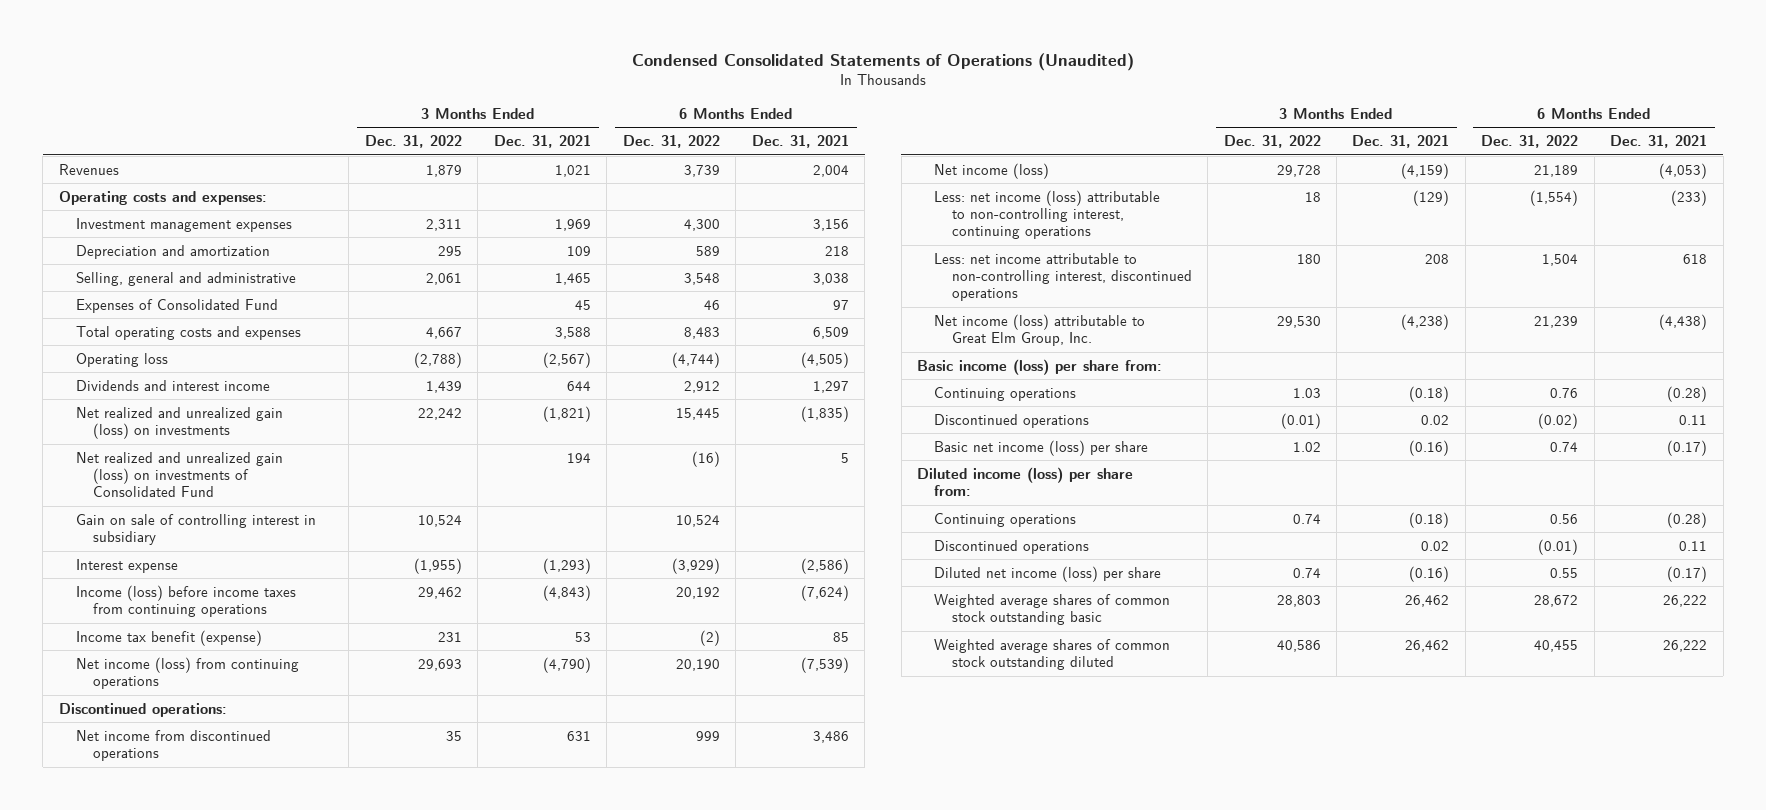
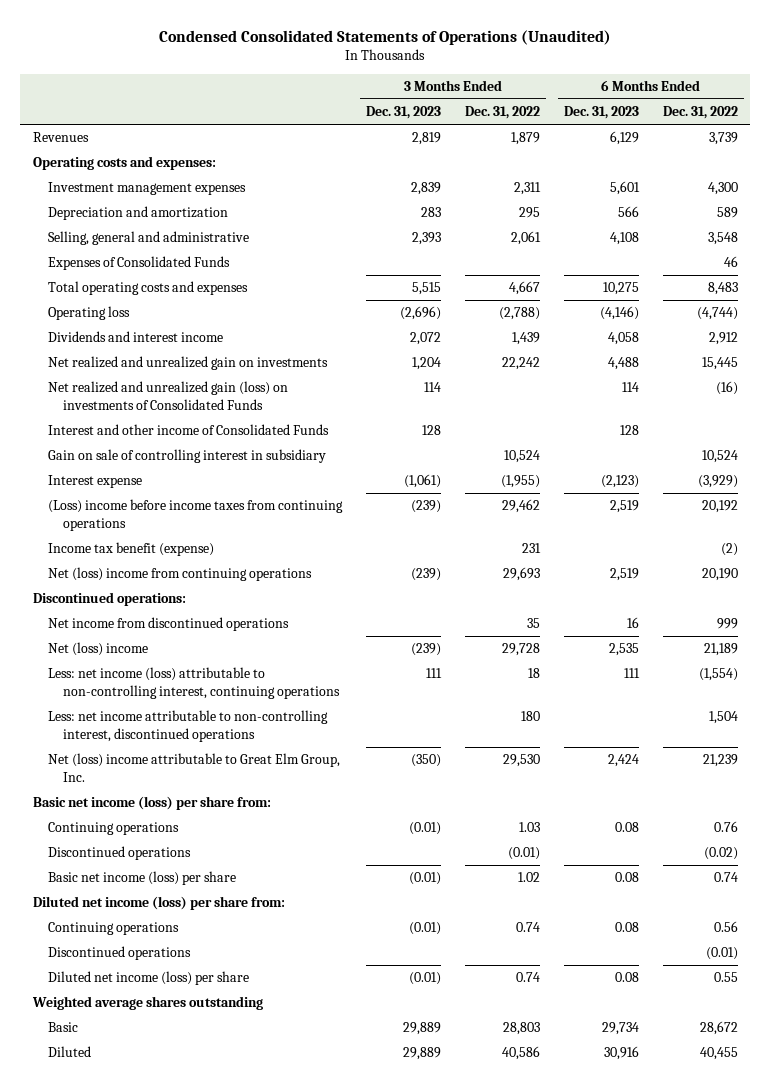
- | 3 Months Ended Dec. 31, 2022 | 3 Months Ended Dec. 31, 2021 | 6 Months Ended Dec. 31, 2022 | 6 Months Ended Dec. 31, 2021
+ | 3 Months Ended Dec. 31, 2023 | 3 Months Ended Dec. 31, 2022 | 6 Months Ended Dec. 31, 2023 | 6 Months Ended Dec. 31, 2022
- Expenses of Consolidated Fund | | 45 | 46 | 97
+ Expenses of Consolidated Funds | | | | 46
- Net realized and unrealized gain (loss) on investments | 22,242 | (1,821) | 15,445 | (1,835)
- Net realized and unrealized gain (loss) on investments of Consolidated Fund | | 194 | (16) | 5
+ Net realized and unrealized gain on investments | 1,204 | 22,242 | 4,488 | 15,445
+ Net realized and unrealized gain (loss) on investments of Consolidated Funds | 114 | | 114 | (16)
+ Interest and other income of Consolidated Funds | 128 | | 128 |
- Income (loss) before income taxes from continuing operations | 29,462 | (4,843) | 20,192 | (7,624)
+ (Loss) income before income taxes from continuing operations | (239) | 29,462 | 2,519 | 20,192
- Net income (loss) from continuing operations | 29,693 | (4,790) | 20,190 | (7,539)
+ Net (loss) income from continuing operations | (239) | 29,693 | 2,519 | 20,190
- Net income (loss) | 29,728 | (4,159) | 21,189 | (4,053)
+ Net (loss) income | (239) | 29,728 | 2,535 | 21,189
- Net income (loss) attributable to Great Elm Group, Inc. | 29,530 | (4,238) | 21,239 | (4,438)
- Basic income (loss) per share from:
+ Net (loss) income attributable to Great Elm Group, Inc. | (350) | 29,530 | 2,424 | 21,239
+ Basic net income (loss) per share from:
- Diluted income (loss) per share from:
+ Diluted net income (loss) per share from:
- Weighted average shares of common stock outstanding basic | 28,803 | 26,462 | 28,672 | 26,222
- Weighted average shares of common stock outstanding diluted | 40,586 | 26,462 | 40,455 | 26,222
+ Weighted average shares outstanding
+ Basic | 29,889 | 28,803 | 29,734 | 28,672
+ Diluted | 29,889 | 40,586 | 30,916 | 40,455

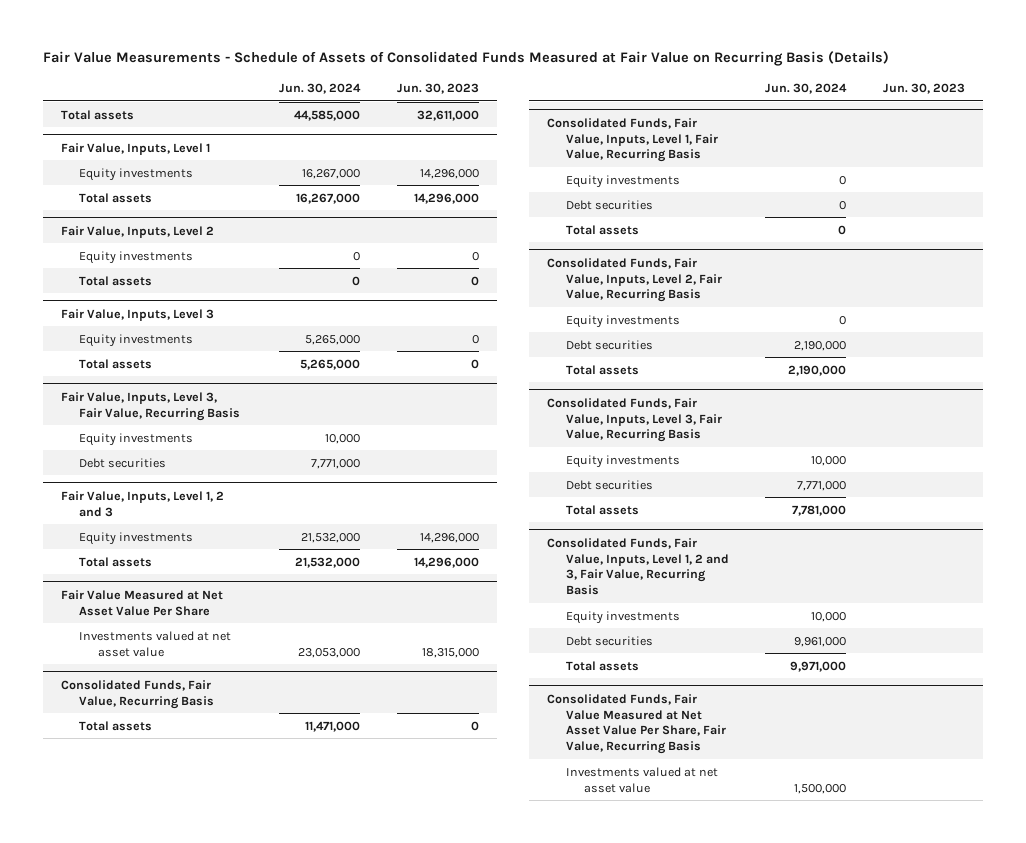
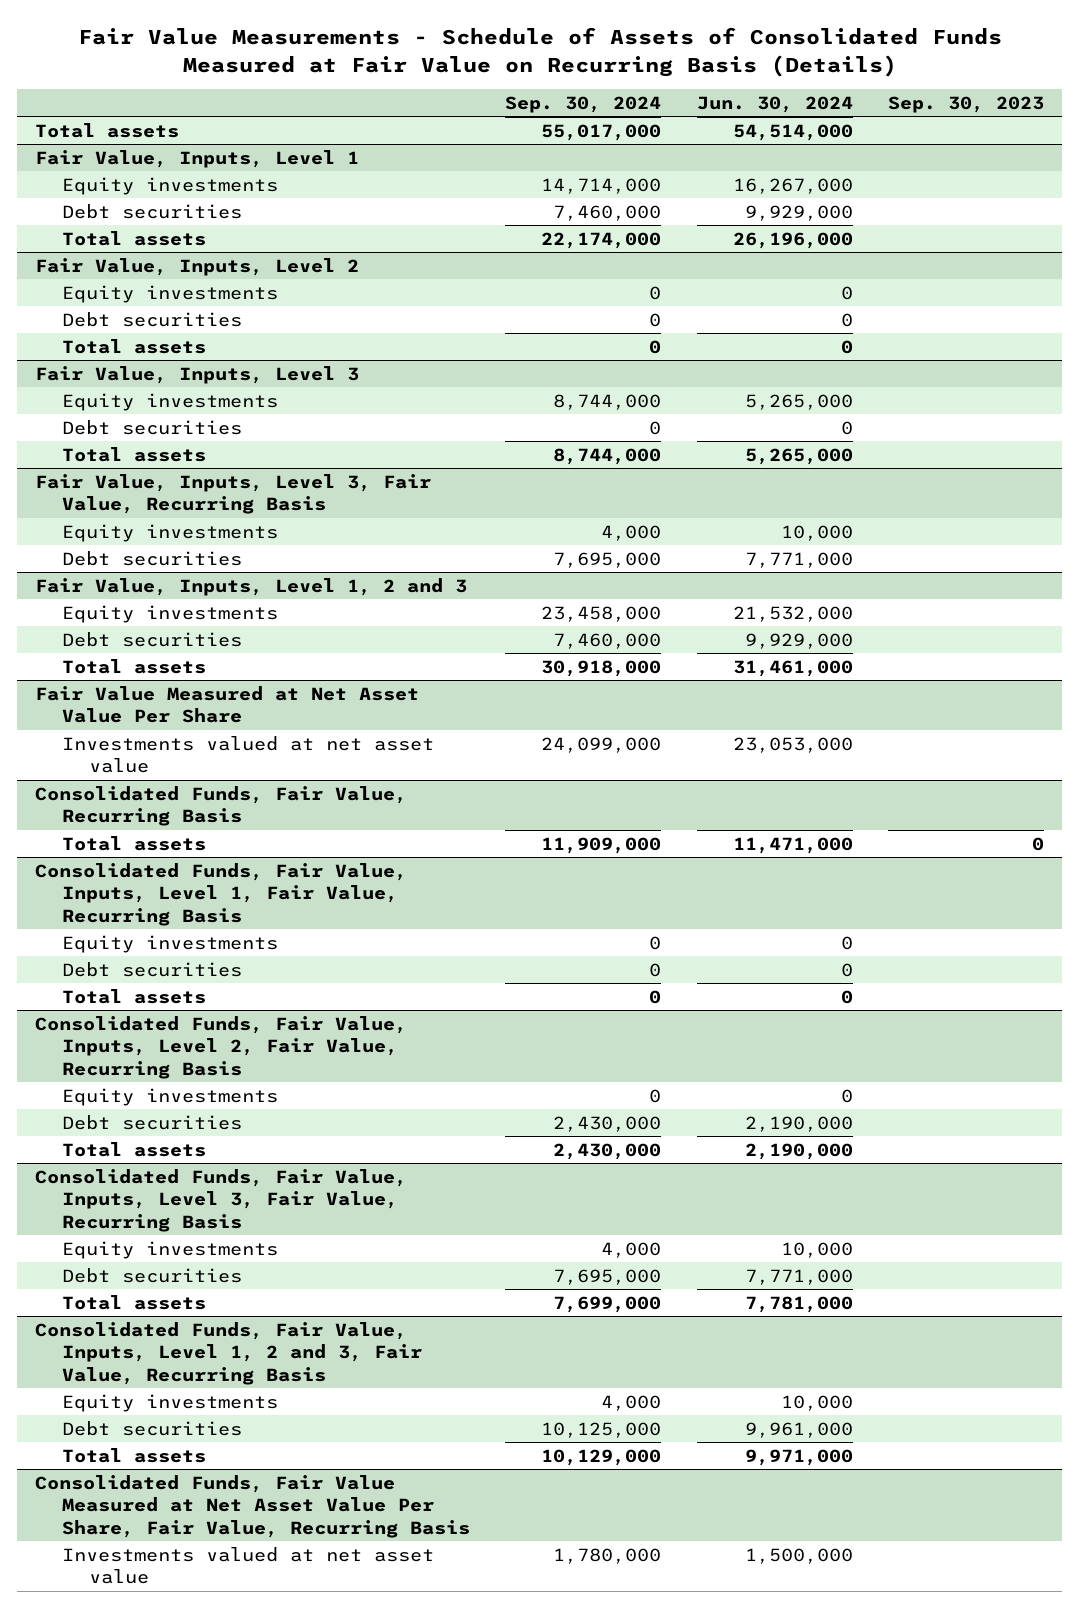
- | Jun. 30, 2024 | Jun. 30, 2023
+ | Sep. 30, 2024 | Jun. 30, 2024 | Sep. 30, 2023
- Total assets | 44,585,000 | 32,611,000
+ Total assets | 55,017,000 | 54,514,000 |
@ Fair Value, Inputs, Level 1
- Total assets | 16,267,000 | 14,296,000
+ Debt securities | 7,460,000 | 9,929,000 |
+ Total assets | 22,174,000 | 26,196,000 |
@ Fair Value, Inputs, Level 2
+ Debt securities | 0 | 0 |
@ Fair Value, Inputs, Level 3
+ Debt securities | 0 | 0 |
@ Fair Value, Inputs, Level 1, 2 and 3
- Total assets | 21,532,000 | 14,296,000
+ Debt securities | 7,460,000 | 9,929,000 |
+ Total assets | 30,918,000 | 31,461,000 |

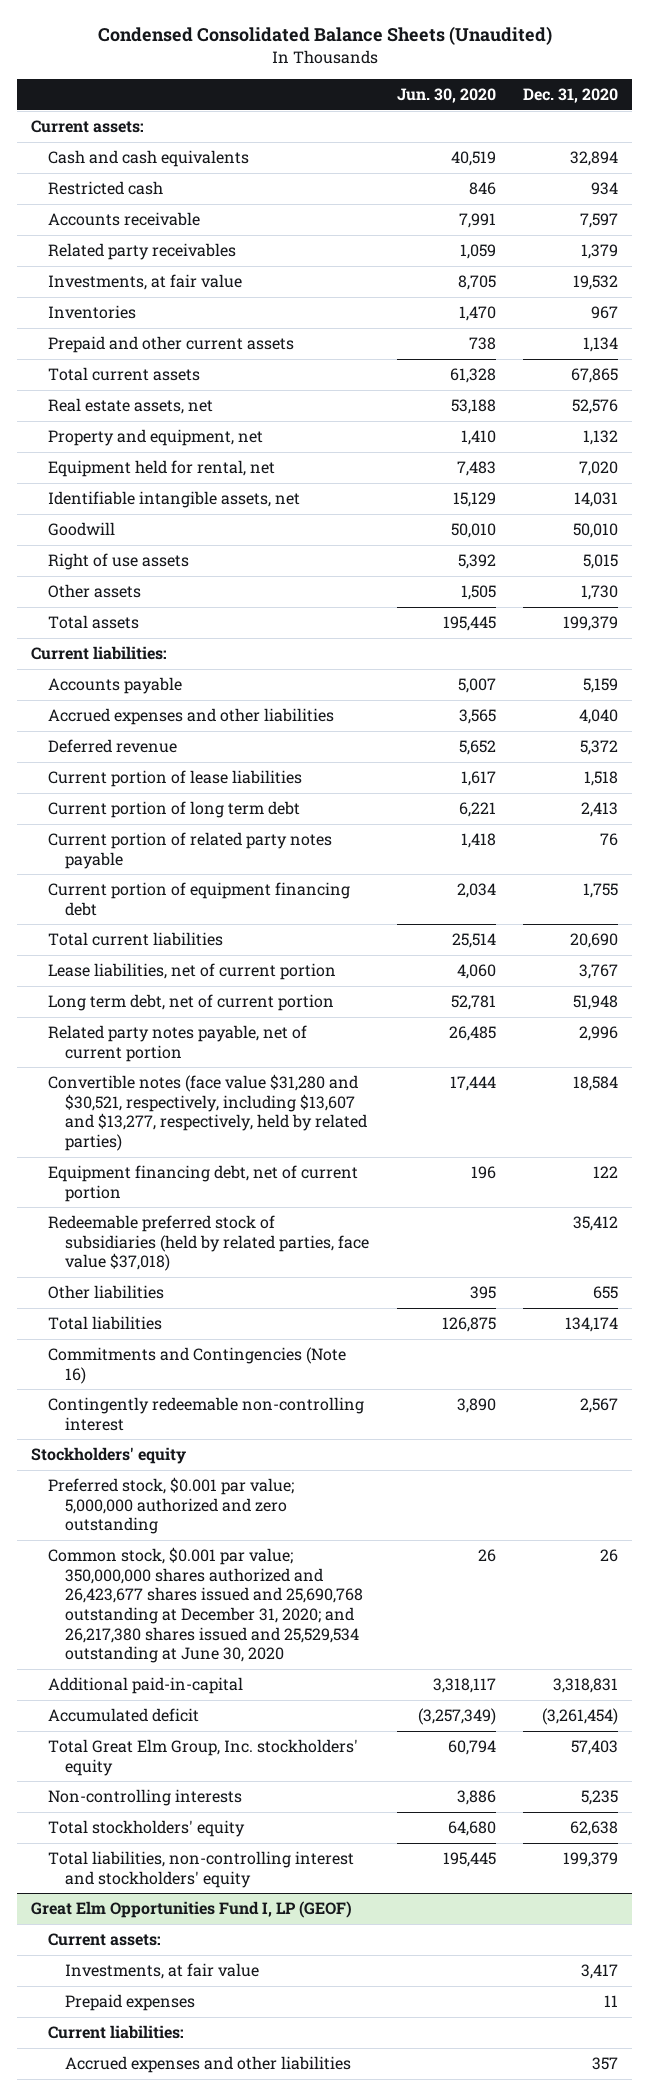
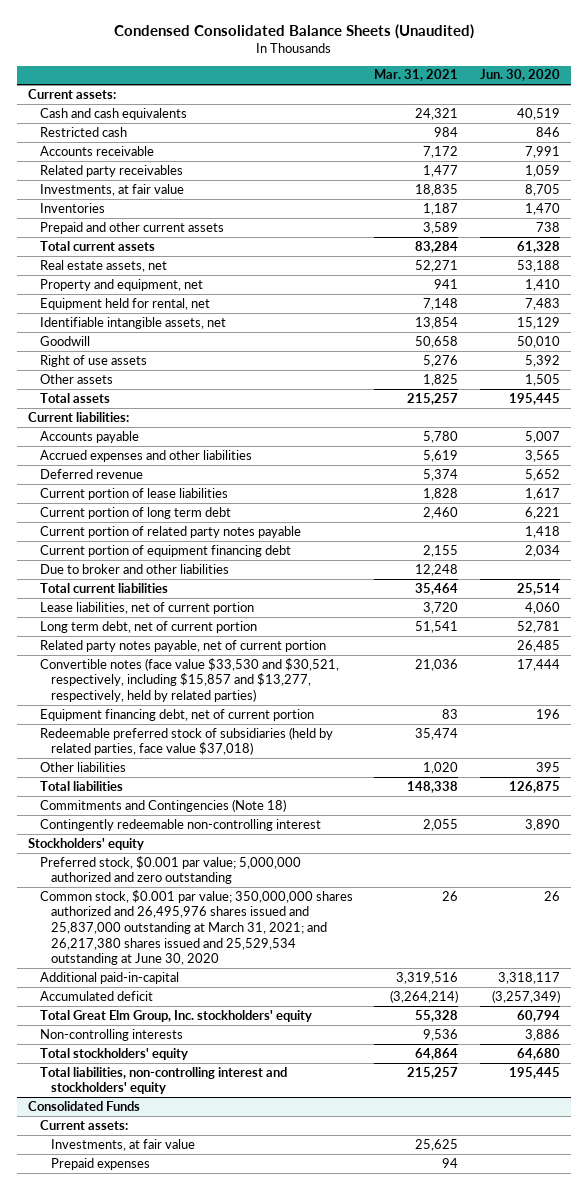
- | Jun. 30, 2020 | Dec. 31, 2020
+ | Mar. 31, 2021 | Jun. 30, 2020
+ Due to broker and other liabilities | 12,248 |
- Convertible notes (face value $31,280 and $30,521, respectively, including $13,607 and $13,277, respectively, held by related parties) | 17,444 | 18,584
+ Convertible notes (face value $33,530 and $30,521, respectively, including $15,857 and $13,277, respectively, held by related parties) | 21,036 | 17,444
- Commitments and Contingencies (Note 16)
+ Commitments and Contingencies (Note 18)
- Common stock, $0.001 par value; 350,000,000 shares authorized and 26,423,677 shares issued and 25,690,768 outstanding at December 31, 2020; and 26,217,380 shares issued and 25,529,534 outstanding at June 30, 2020 | 26 | 26
+ Common stock, $0.001 par value; 350,000,000 shares authorized and 26,495,976 shares issued and 25,837,000 outstanding at March 31, 2021; and 26,217,380 shares issued and 25,529,534 outstanding at June 30, 2020 | 26 | 26
- Great Elm Opportunities Fund I, LP (GEOF)
+ Consolidated Funds
- Current liabilities:
- Accrued expenses and other liabilities | | 357

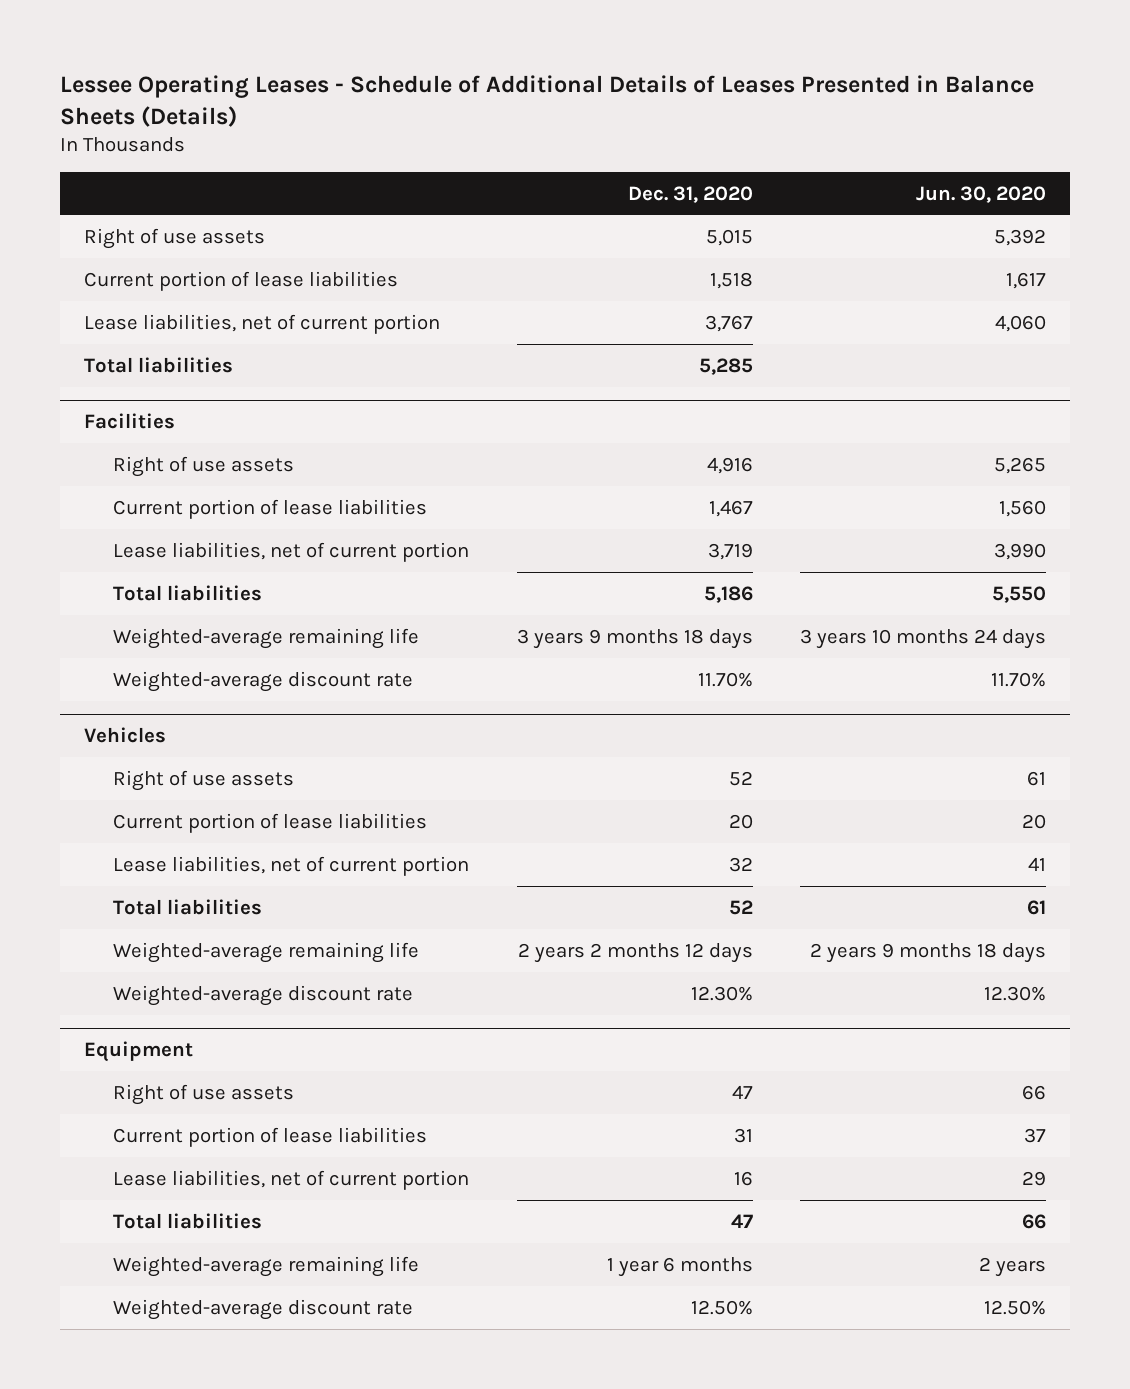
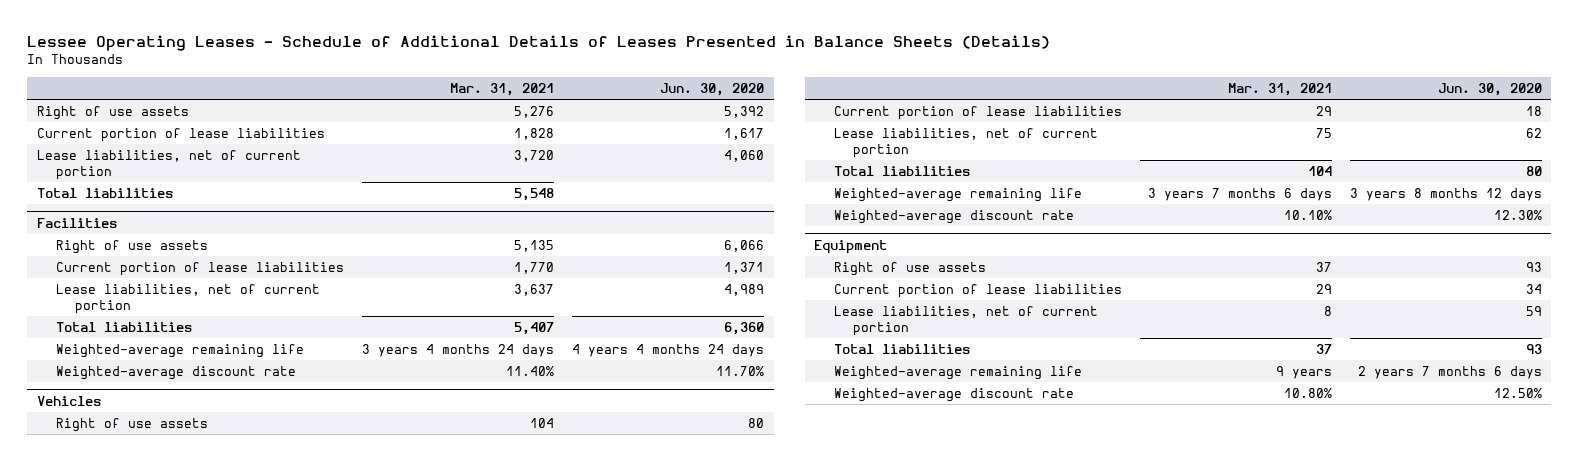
- | Dec. 31, 2020 | Jun. 30, 2020
+ | Mar. 31, 2021 | Jun. 30, 2020
@ Facilities
- Right of use assets | 4,916 | 5,265
- Current portion of lease liabilities | 1,467 | 1,560
- Lease liabilities, net of current portion | 3,719 | 3,990
- Total liabilities | 5,186 | 5,550
- Weighted-average remaining life | 3 years 9 months 18 days | 3 years 10 months 24 days
+ Right of use assets | 5,135 | 6,066
+ Current portion of lease liabilities | 1,770 | 1,371
+ Lease liabilities, net of current portion | 3,637 | 4,989
+ Total liabilities | 5,407 | 6,360
+ Weighted-average remaining life | 3 years 4 months 24 days | 4 years 4 months 24 days
@ Vehicles
- Right of use assets | 52 | 61
- Current portion of lease liabilities | 20 | 20
- Lease liabilities, net of current portion | 32 | 41
- Total liabilities | 52 | 61
- Weighted-average remaining life | 2 years 2 months 12 days | 2 years 9 months 18 days
+ Right of use assets | 104 | 80
+ Current portion of lease liabilities | 29 | 18
+ Lease liabilities, net of current portion | 75 | 62
+ Total liabilities | 104 | 80
+ Weighted-average remaining life | 3 years 7 months 6 days | 3 years 8 months 12 days
@ Equipment
- Right of use assets | 47 | 66
- Current portion of lease liabilities | 31 | 37
- Lease liabilities, net of current portion | 16 | 29
- Total liabilities | 47 | 66
- Weighted-average remaining life | 1 year 6 months | 2 years
+ Right of use assets | 37 | 93
+ Current portion of lease liabilities | 29 | 34
+ Lease liabilities, net of current portion | 8 | 59
+ Total liabilities | 37 | 93
+ Weighted-average remaining life | 9 years | 2 years 7 months 6 days

